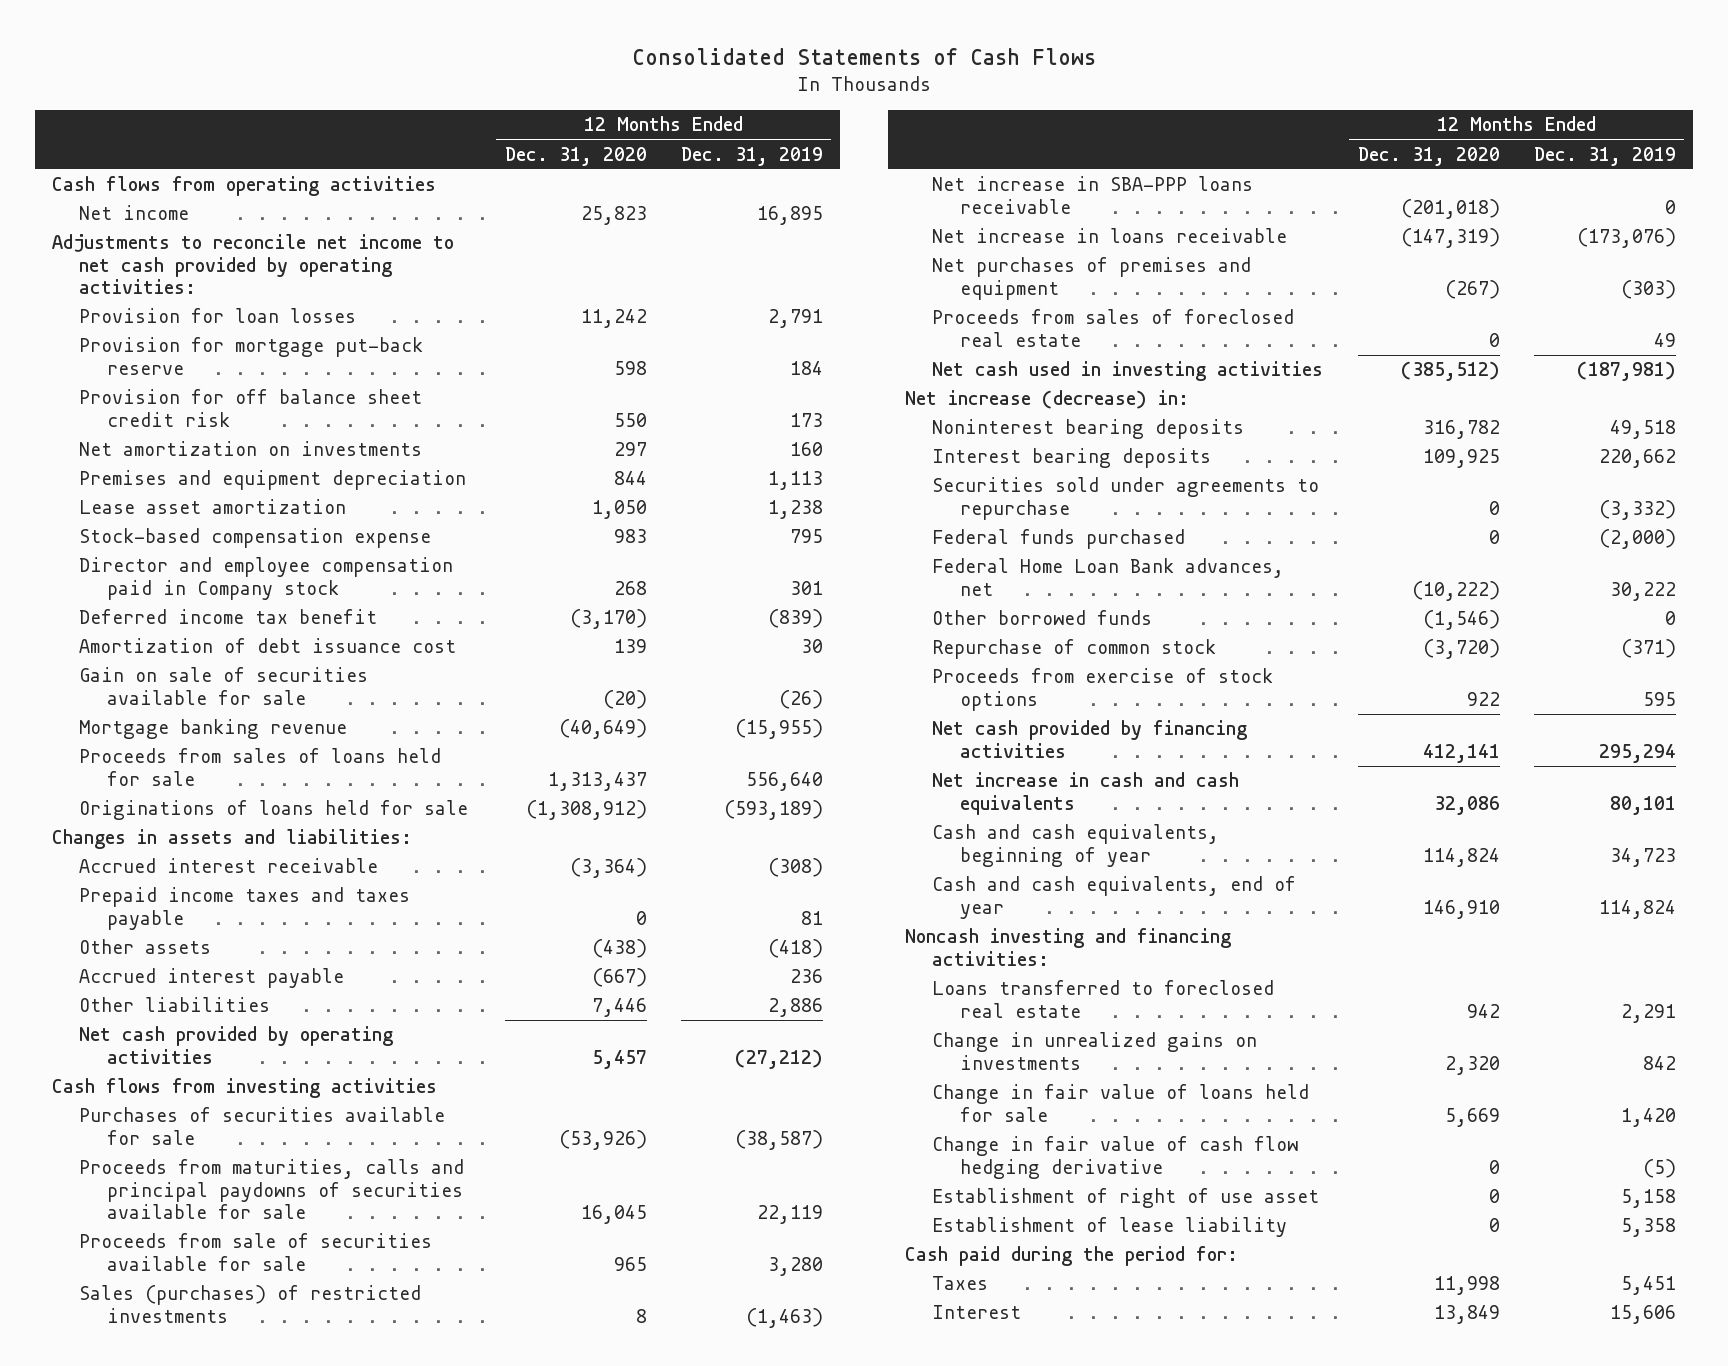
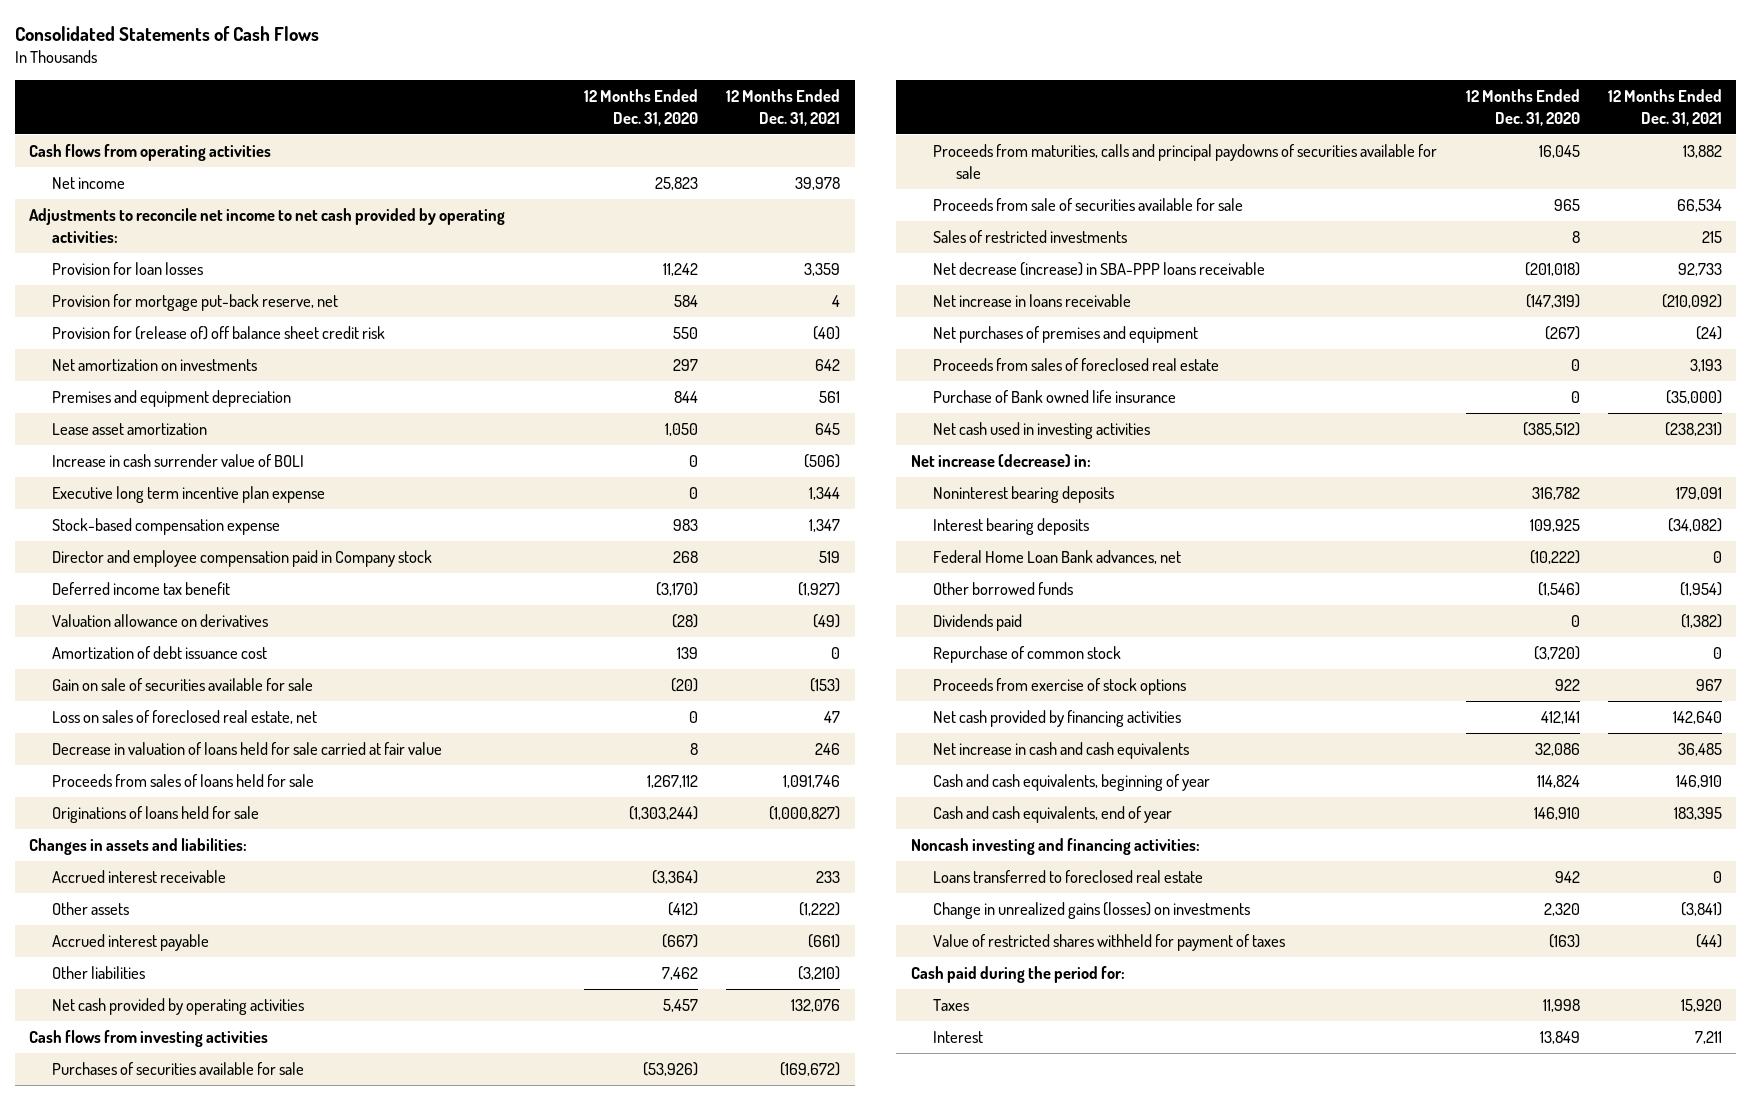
- | 12 Months Ended Dec. 31, 2020 | 12 Months Ended Dec. 31, 2019
+ | 12 Months Ended Dec. 31, 2020 | 12 Months Ended Dec. 31, 2021
- Provision for mortgage put-back reserve | 598 | 184
- Provision for off balance sheet credit risk | 550 | 173
+ Provision for mortgage put-back reserve, net | 584 | 4
+ Provision for (release of) off balance sheet credit risk | 550 | (40)
+ Increase in cash surrender value of BOLI | 0 | (506)
+ Executive long term incentive plan expense | 0 | 1,344
+ Valuation allowance on derivatives | (28) | (49)
- Mortgage banking revenue | (40,649) | (15,955)
- Proceeds from sales of loans held for sale | 1,313,437 | 556,640
- Originations of loans held for sale | (1,308,912) | (593,189)
+ Loss on sales of foreclosed real estate, net | 0 | 47
+ Decrease in valuation of loans held for sale carried at fair value | 8 | 246
+ Proceeds from sales of loans held for sale | 1,267,112 | 1,091,746
+ Originations of loans held for sale | (1,303,244) | (1,000,827)
- Prepaid income taxes and taxes payable | 0 | 81
- Other assets | (438) | (418)
+ Other assets | (412) | (1,222)
- Other liabilities | 7,446 | 2,886
+ Other liabilities | 7,462 | (3,210)
- Sales (purchases) of restricted investments | 8 | (1,463)
- Net increase in SBA-PPP loans receivable | (201,018) | 0
+ Sales of restricted investments | 8 | 215
+ Net decrease (increase) in SBA-PPP loans receivable | (201,018) | 92,733
+ Purchase of Bank owned life insurance | 0 | (35,000)
- Securities sold under agreements to repurchase | 0 | (3,332)
- Federal funds purchased | 0 | (2,000)
+ Dividends paid | 0 | (1,382)
- Change in unrealized gains on investments | 2,320 | 842
- Change in fair value of loans held for sale | 5,669 | 1,420
- Change in fair value of cash flow hedging derivative | 0 | (5)
- Establishment of right of use asset | 0 | 5,158
- Establishment of lease liability | 0 | 5,358
+ Change in unrealized gains (losses) on investments | 2,320 | (3,841)
+ Value of restricted shares withheld for payment of taxes | (163) | (44)

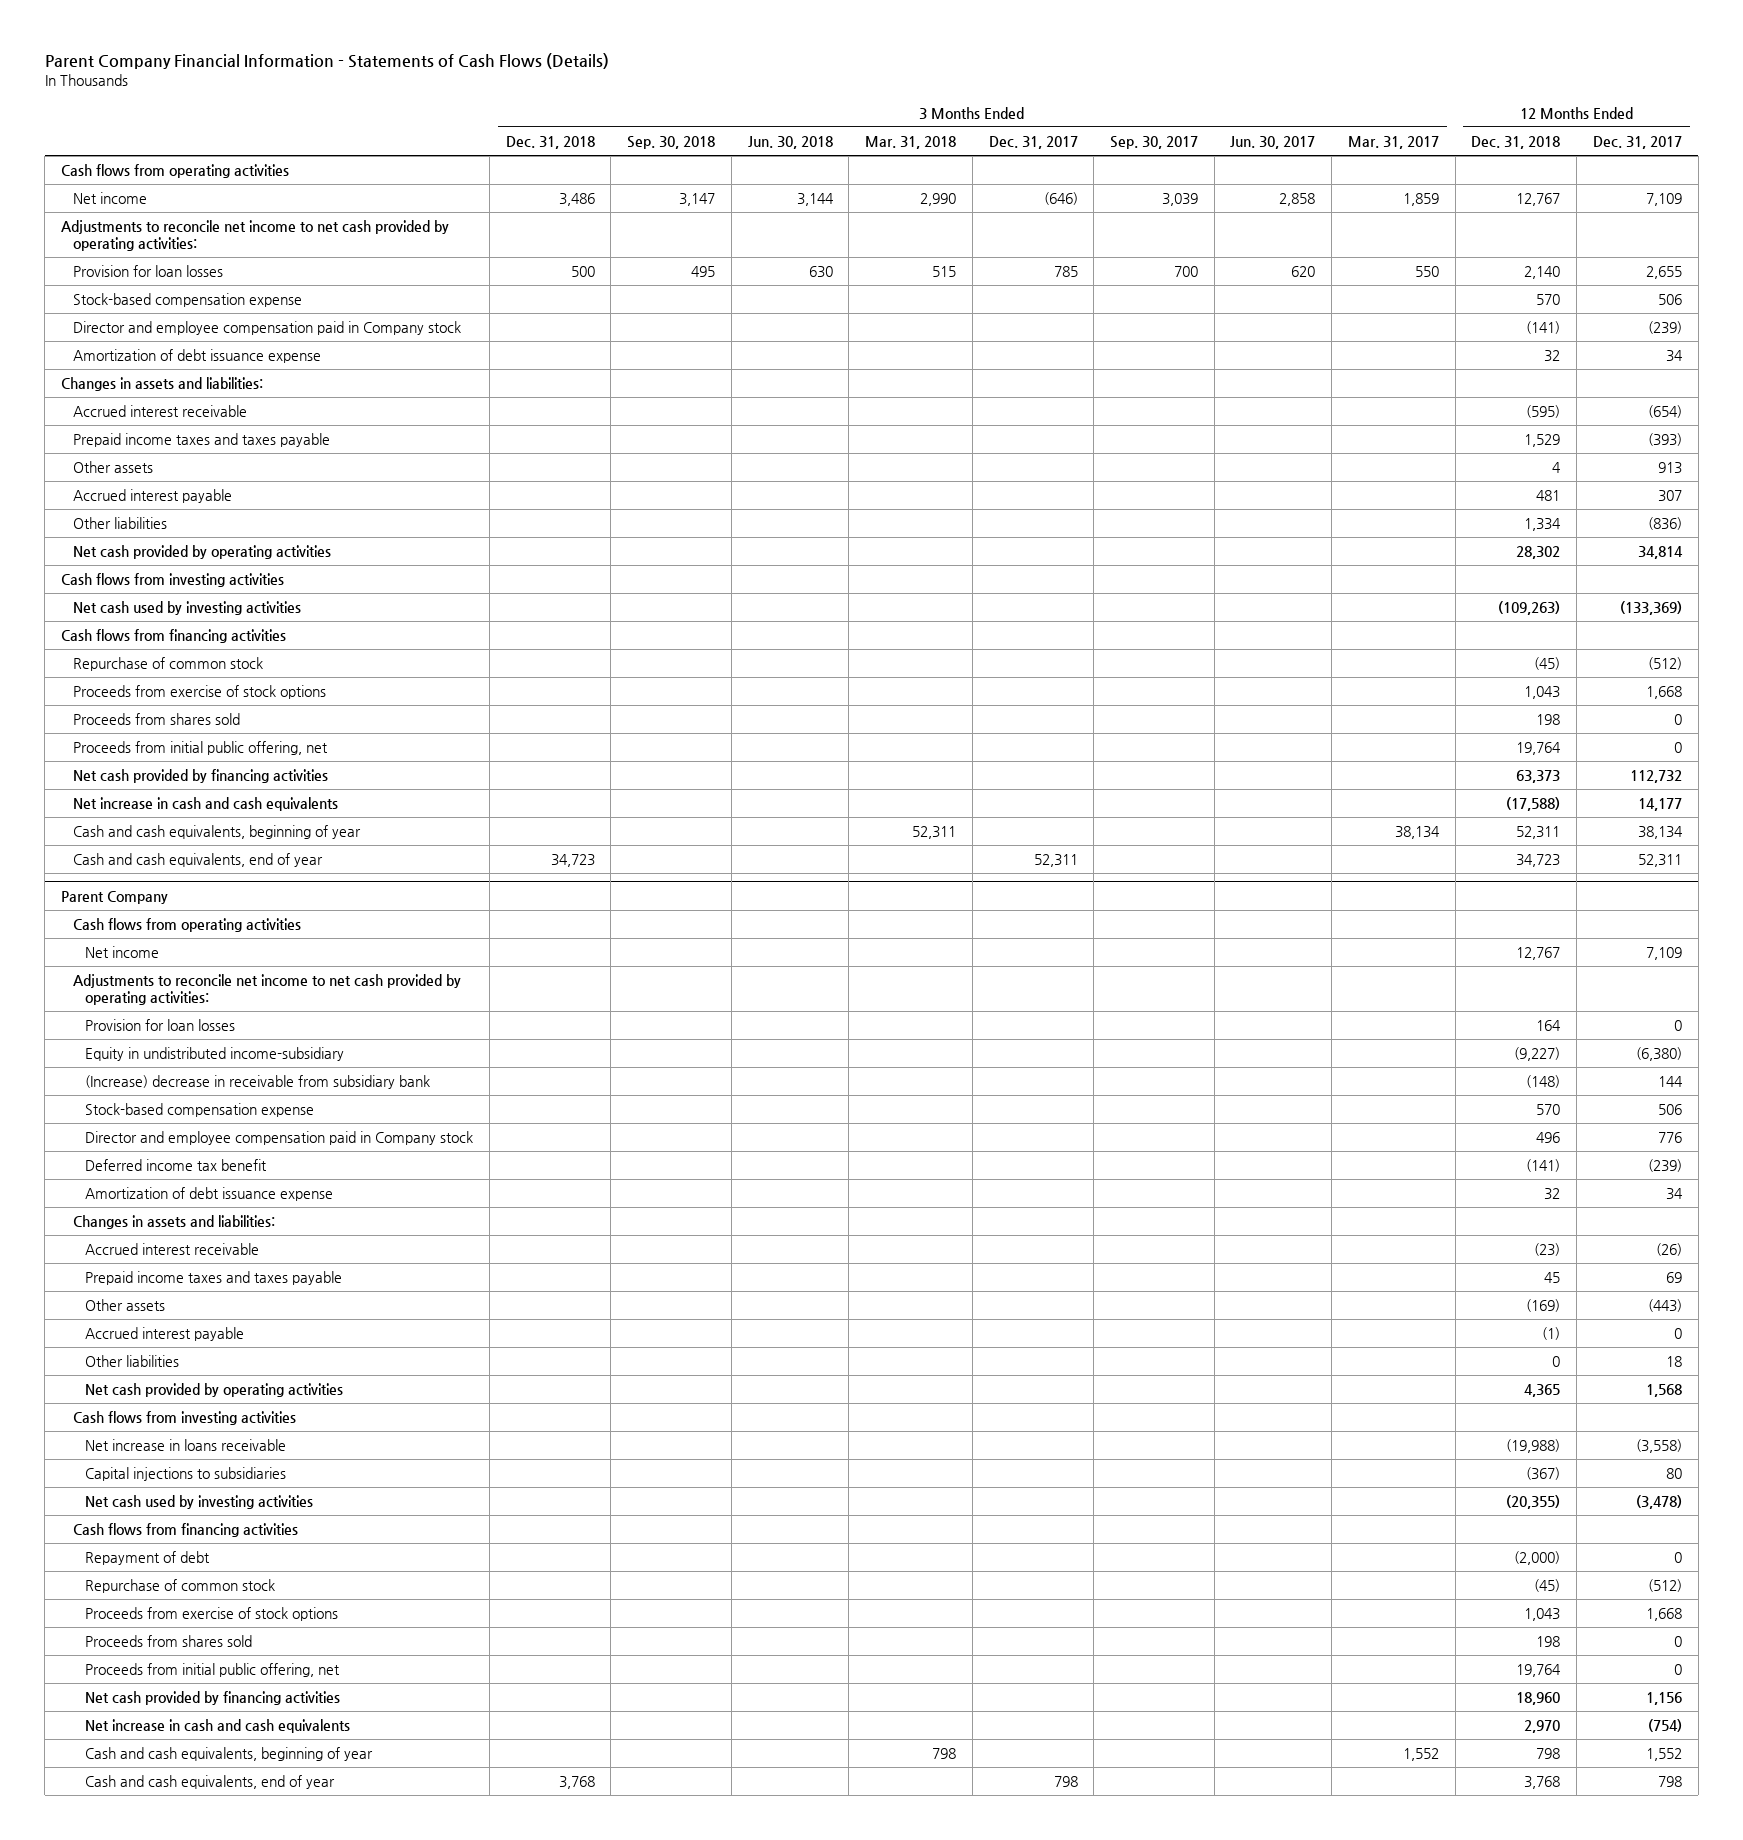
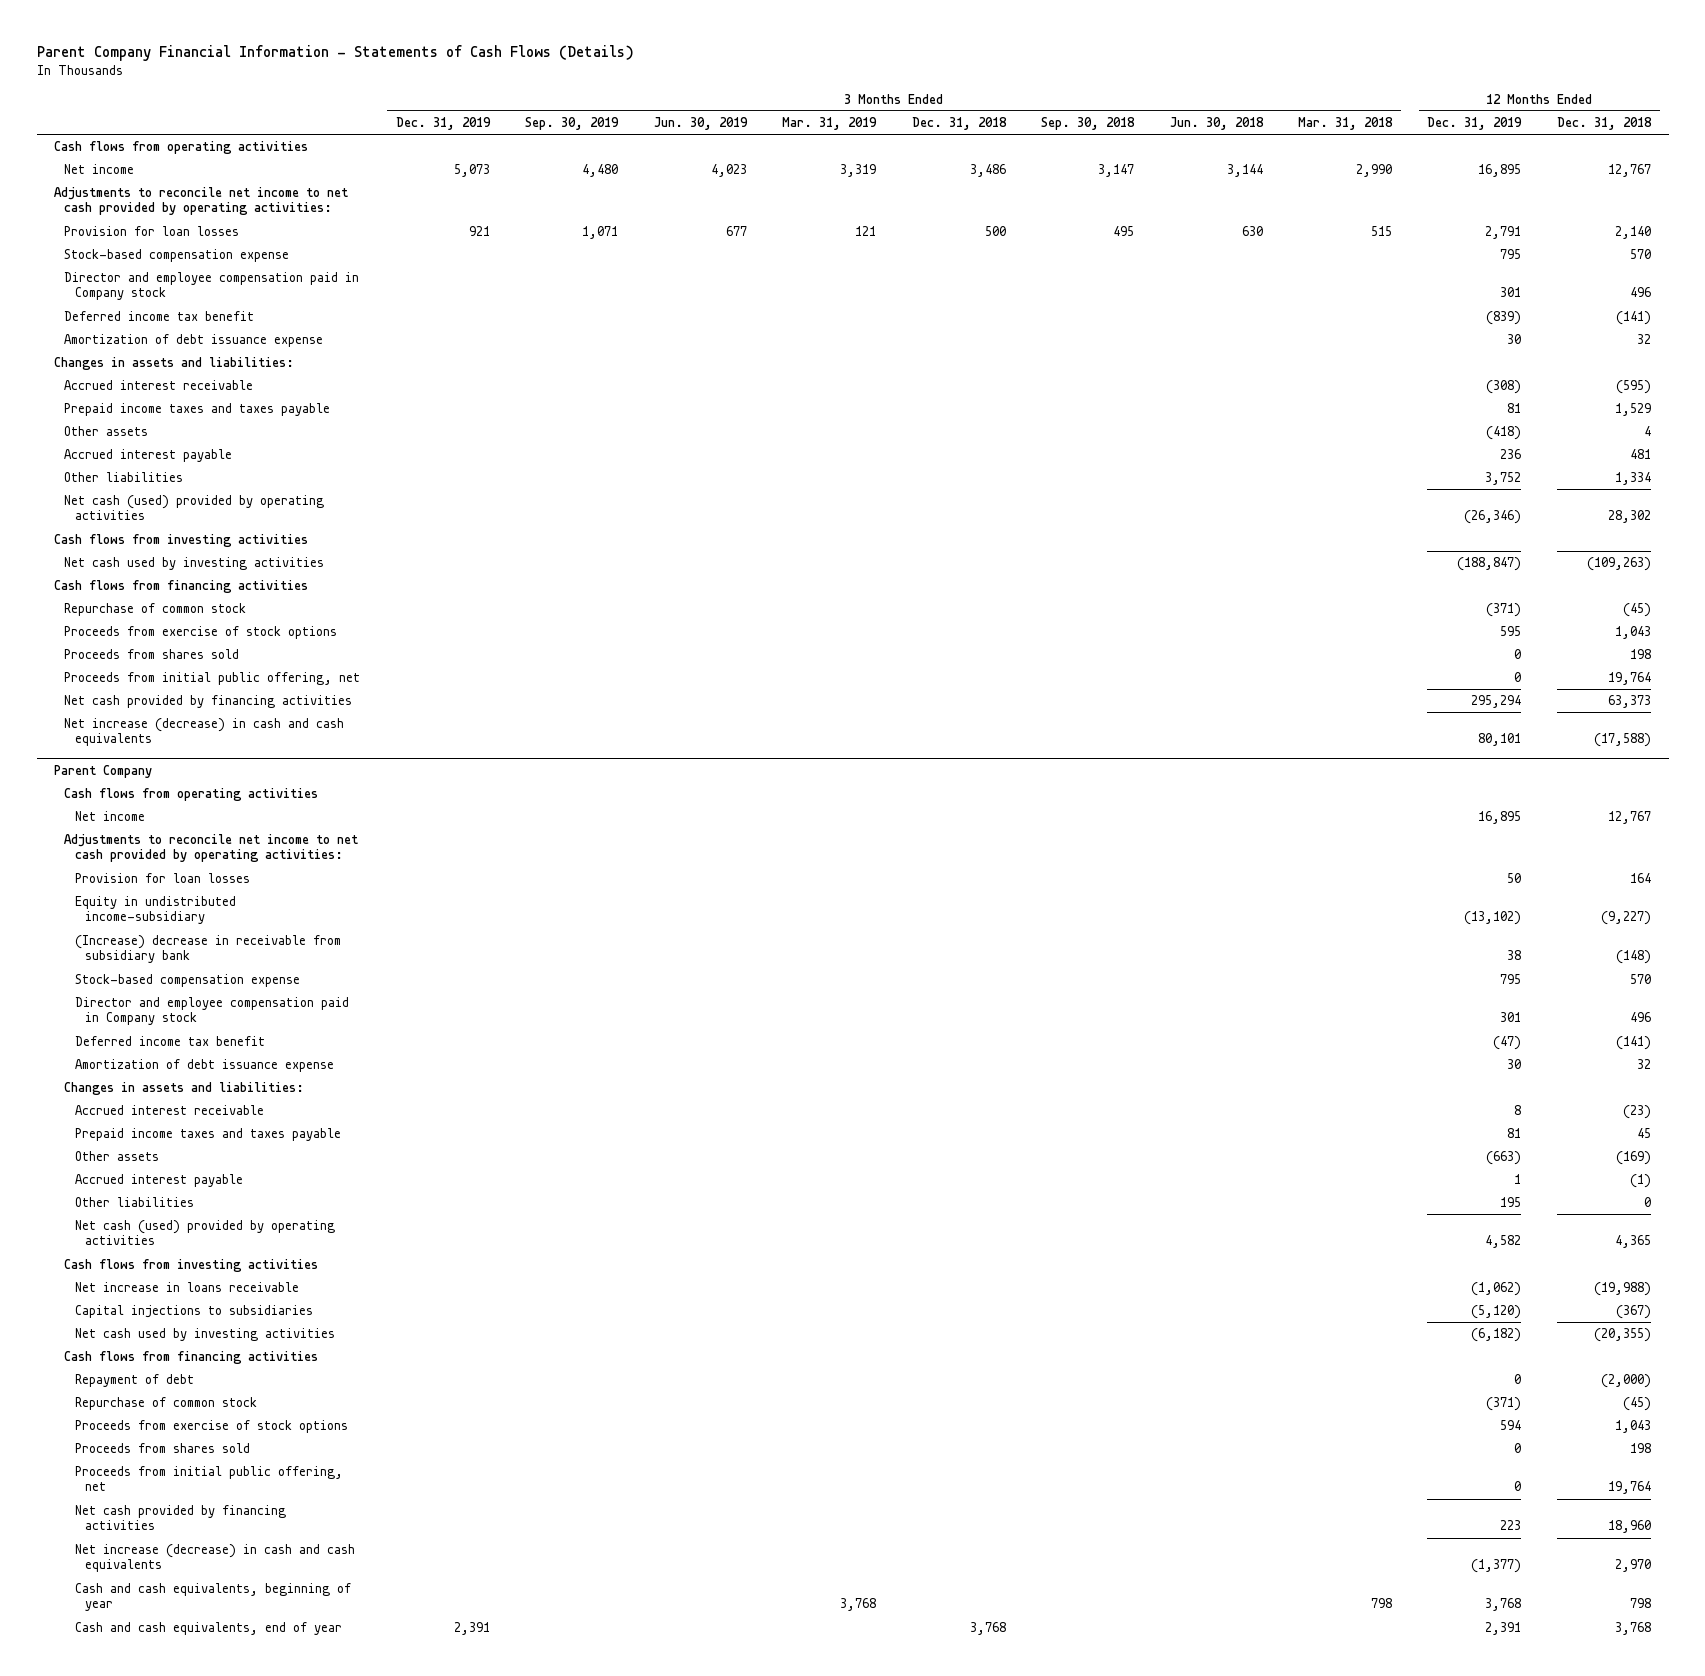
- | 3 Months Ended Dec. 31, 2018 | 3 Months Ended Sep. 30, 2018 | 3 Months Ended Jun. 30, 2018 | 3 Months Ended Mar. 31, 2018 | 3 Months Ended Dec. 31, 2017 | 3 Months Ended Sep. 30, 2017 | 3 Months Ended Jun. 30, 2017 | 3 Months Ended Mar. 31, 2017 | 12 Months Ended Dec. 31, 2018 | 12 Months Ended Dec. 31, 2017
+ | 3 Months Ended Dec. 31, 2019 | 3 Months Ended Sep. 30, 2019 | 3 Months Ended Jun. 30, 2019 | 3 Months Ended Mar. 31, 2019 | 3 Months Ended Dec. 31, 2018 | 3 Months Ended Sep. 30, 2018 | 3 Months Ended Jun. 30, 2018 | 3 Months Ended Mar. 31, 2018 | 12 Months Ended Dec. 31, 2019 | 12 Months Ended Dec. 31, 2018
- Director and employee compensation paid in Company stock | | | | | | | | | (141) | (239)
+ Director and employee compensation paid in Company stock | | | | | | | | | 301 | 496
+ Deferred income tax benefit | | | | | | | | | (839) | (141)
- Net cash provided by operating activities | | | | | | | | | 28,302 | 34,814
+ Net cash (used) provided by operating activities | | | | | | | | | (26,346) | 28,302
- Net increase in cash and cash equivalents | | | | | | | | | (17,588) | 14,177
- Cash and cash equivalents, beginning of year | | | | 52,311 | | | | 38,134 | 52,311 | 38,134
- Cash and cash equivalents, end of year | 34,723 | | | | 52,311 | | | | 34,723 | 52,311
+ Net increase (decrease) in cash and cash equivalents | | | | | | | | | 80,101 | (17,588)
@ Parent Company
- Net cash provided by operating activities | | | | | | | | | 4,365 | 1,568
+ Net cash (used) provided by operating activities | | | | | | | | | 4,582 | 4,365
- Net increase in cash and cash equivalents | | | | | | | | | 2,970 | (754)
+ Net increase (decrease) in cash and cash equivalents | | | | | | | | | (1,377) | 2,970

